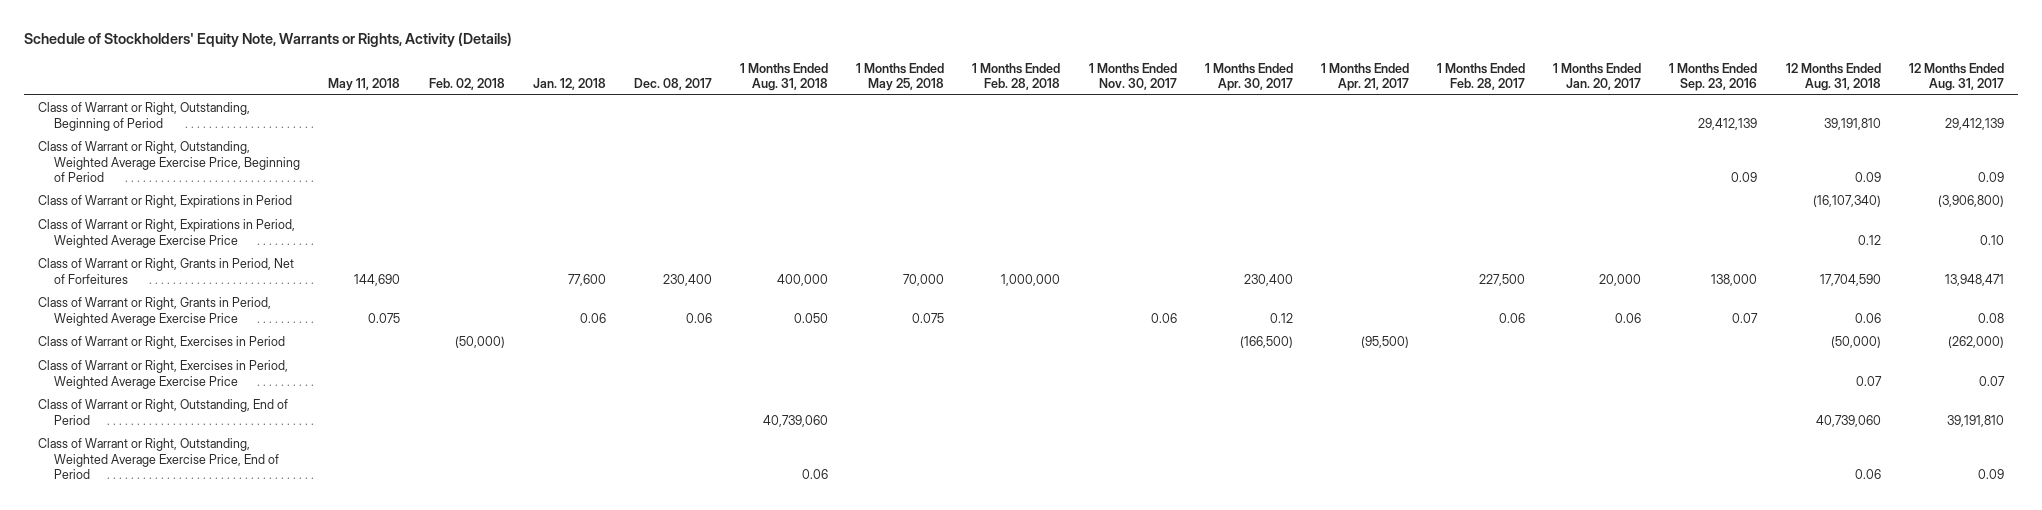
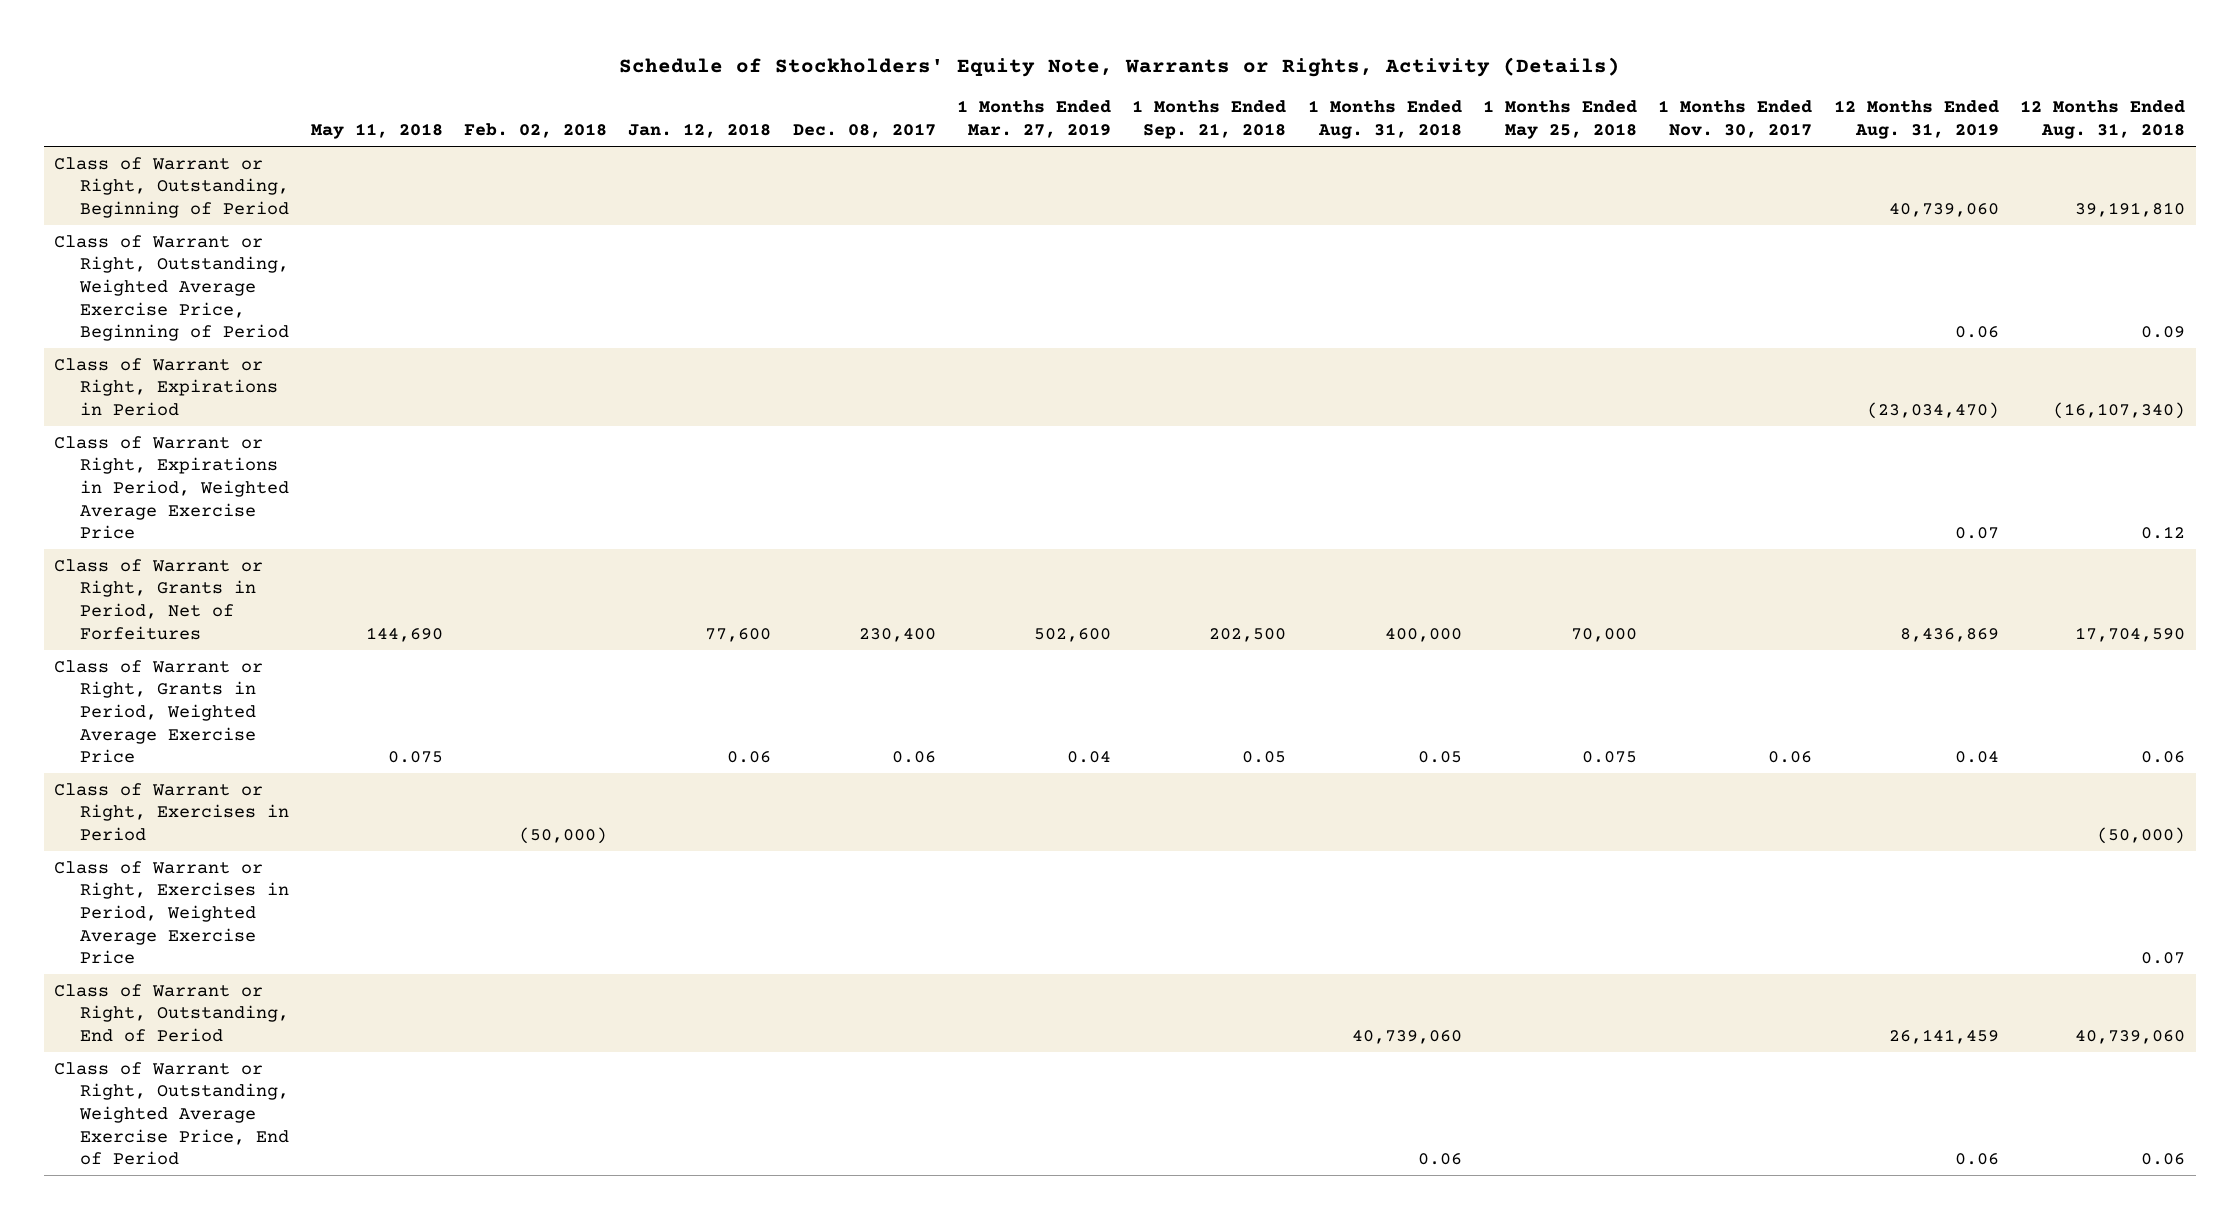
- | May 11, 2018 | Feb. 02, 2018 | Jan. 12, 2018 | Dec. 08, 2017 | 1 Months Ended Aug. 31, 2018 | 1 Months Ended May 25, 2018 | 1 Months Ended Feb. 28, 2018 | 1 Months Ended Nov. 30, 2017 | 1 Months Ended Apr. 30, 2017 | 1 Months Ended Apr. 21, 2017 | 1 Months Ended Feb. 28, 2017 | 1 Months Ended Jan. 20, 2017 | 1 Months Ended Sep. 23, 2016 | 12 Months Ended Aug. 31, 2018 | 12 Months Ended Aug. 31, 2017
+ | May 11, 2018 | Feb. 02, 2018 | Jan. 12, 2018 | Dec. 08, 2017 | 1 Months Ended Mar. 27, 2019 | 1 Months Ended Sep. 21, 2018 | 1 Months Ended Aug. 31, 2018 | 1 Months Ended May 25, 2018 | 1 Months Ended Nov. 30, 2017 | 12 Months Ended Aug. 31, 2019 | 12 Months Ended Aug. 31, 2018
- Class of Warrant or Right, Grants in Period, Weighted Average Exercise Price | 0.075 | | 0.06 | 0.06 | 0.050 | 0.075 | | 0.06 | 0.12 | | 0.06 | 0.06 | 0.07 | 0.06 | 0.08
+ Class of Warrant or Right, Grants in Period, Weighted Average Exercise Price | 0.075 | | 0.06 | 0.06 | 0.04 | 0.05 | 0.05 | 0.075 | 0.06 | 0.04 | 0.06

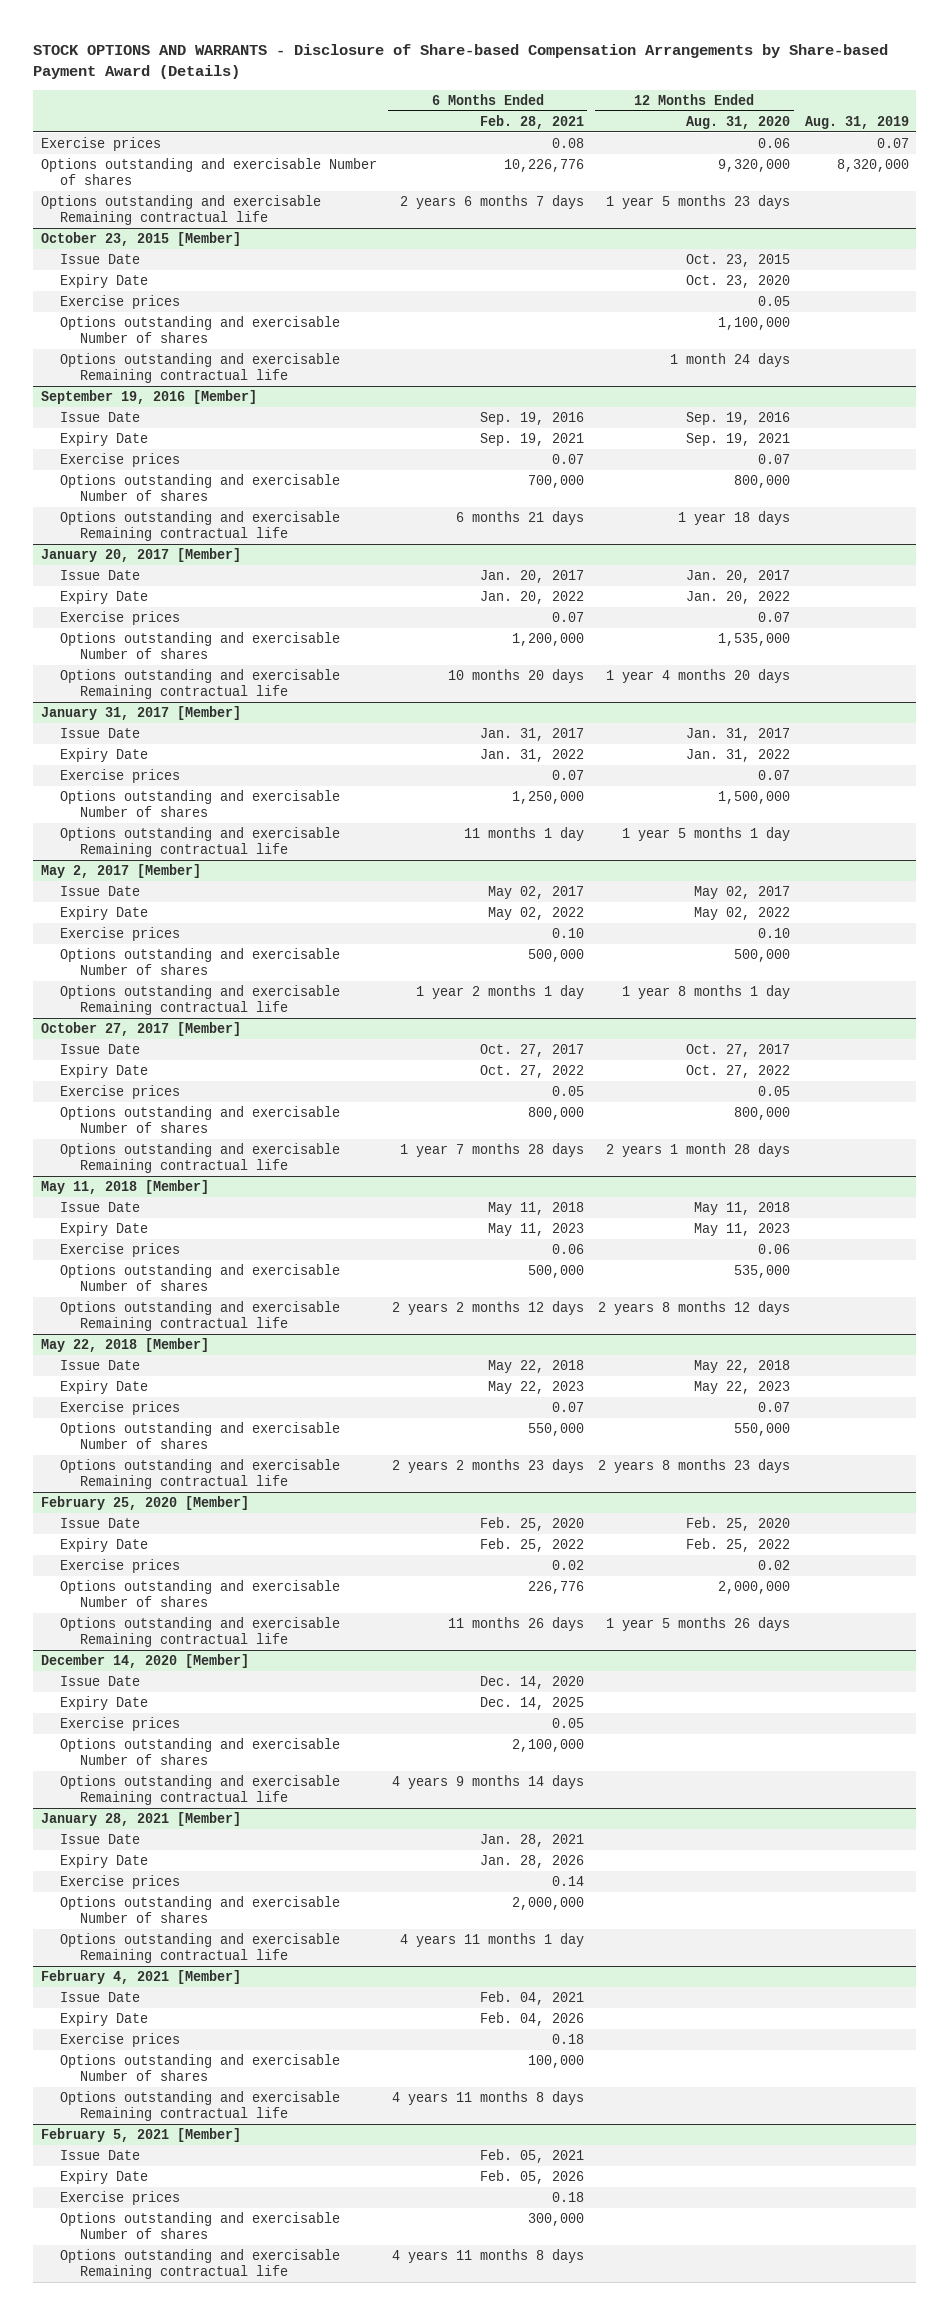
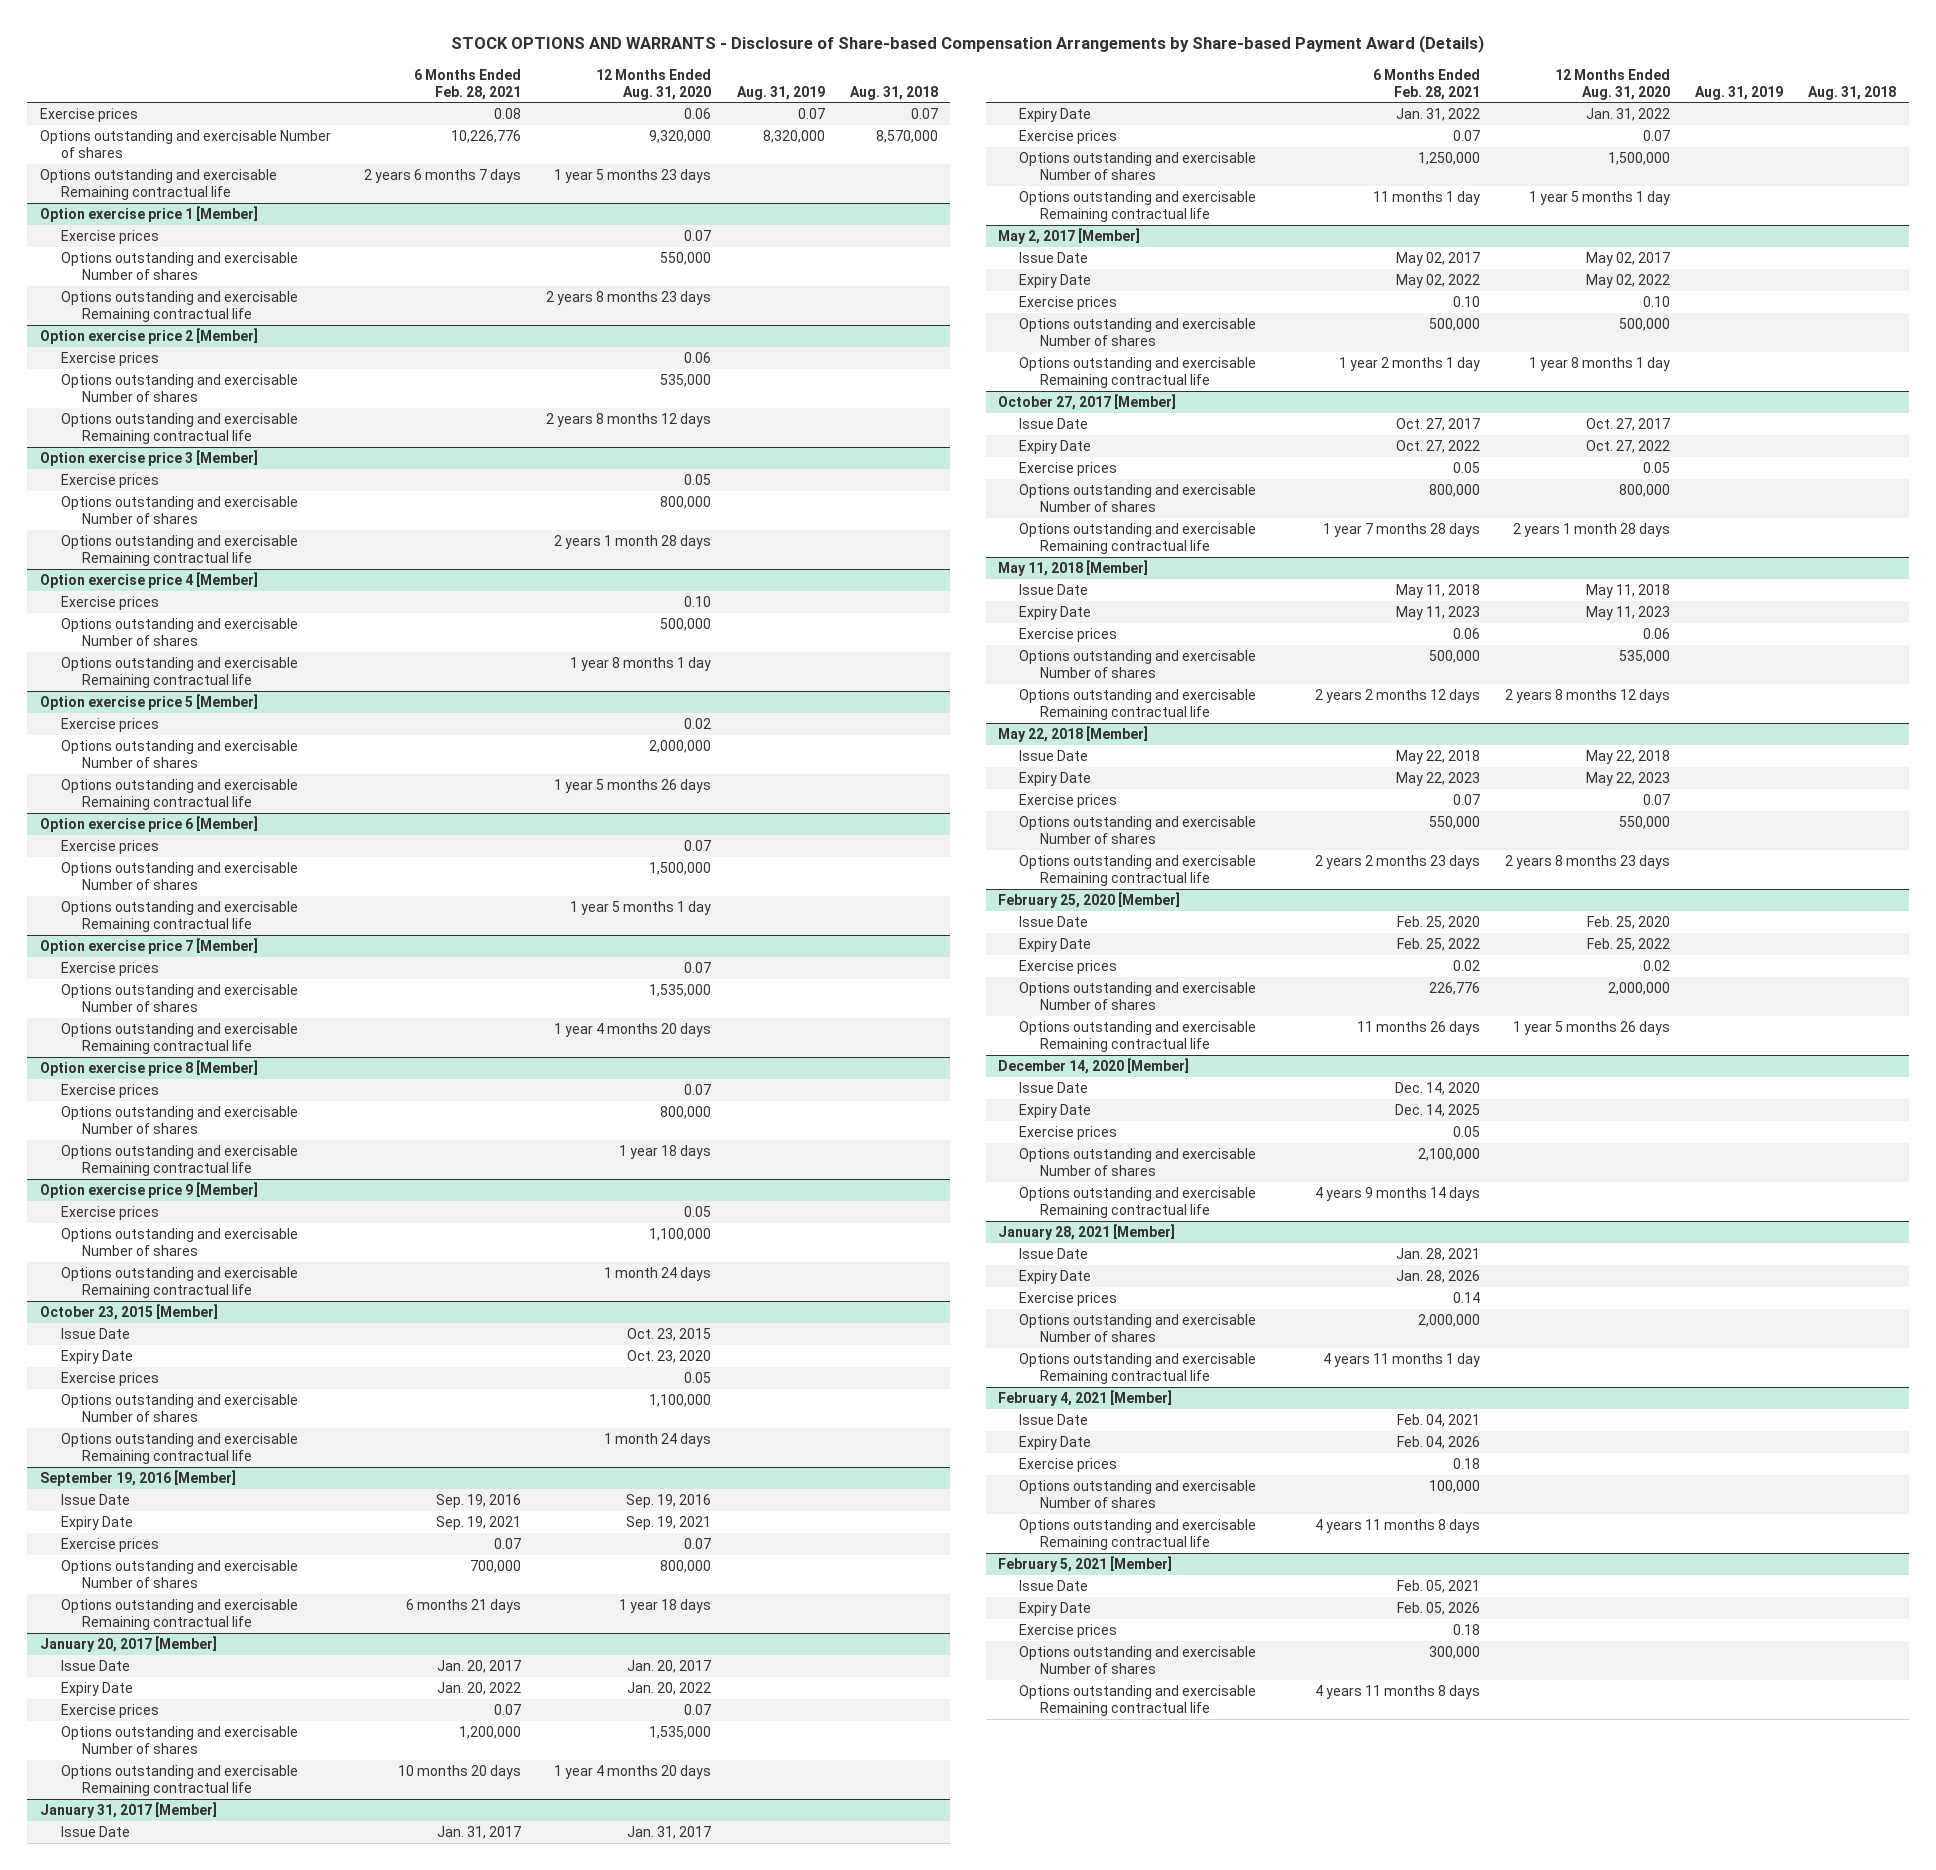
- | 6 Months Ended Feb. 28, 2021 | 12 Months Ended Aug. 31, 2020 | Aug. 31, 2019
+ | 6 Months Ended Feb. 28, 2021 | 12 Months Ended Aug. 31, 2020 | Aug. 31, 2019 | Aug. 31, 2018
+ Option exercise price 1 [Member]
+ Exercise prices | | 0.07 | |
+ Options outstanding and exercisable Number of shares | | 550,000 | |
+ Options outstanding and exercisable Remaining contractual life | | 2 years 8 months 23 days | |
+ Option exercise price 2 [Member]
+ Exercise prices | | 0.06 | |
+ Options outstanding and exercisable Number of shares | | 535,000 | |
+ Options outstanding and exercisable Remaining contractual life | | 2 years 8 months 12 days | |
+ Option exercise price 3 [Member]
+ Exercise prices | | 0.05 | |
+ Options outstanding and exercisable Number of shares | | 800,000 | |
+ Options outstanding and exercisable Remaining contractual life | | 2 years 1 month 28 days | |
+ Option exercise price 4 [Member]
+ Exercise prices | | 0.10 | |
+ Options outstanding and exercisable Number of shares | | 500,000 | |
+ Options outstanding and exercisable Remaining contractual life | | 1 year 8 months 1 day | |
+ Option exercise price 5 [Member]
+ Exercise prices | | 0.02 | |
+ Options outstanding and exercisable Number of shares | | 2,000,000 | |
+ Options outstanding and exercisable Remaining contractual life | | 1 year 5 months 26 days | |
+ Option exercise price 6 [Member]
+ Exercise prices | | 0.07 | |
+ Options outstanding and exercisable Number of shares | | 1,500,000 | |
+ Options outstanding and exercisable Remaining contractual life | | 1 year 5 months 1 day | |
+ Option exercise price 7 [Member]
+ Exercise prices | | 0.07 | |
+ Options outstanding and exercisable Number of shares | | 1,535,000 | |
+ Options outstanding and exercisable Remaining contractual life | | 1 year 4 months 20 days | |
+ Option exercise price 8 [Member]
+ Exercise prices | | 0.07 | |
+ Options outstanding and exercisable Number of shares | | 800,000 | |
+ Options outstanding and exercisable Remaining contractual life | | 1 year 18 days | |
+ Option exercise price 9 [Member]
+ Exercise prices | | 0.05 | |
+ Options outstanding and exercisable Number of shares | | 1,100,000 | |
+ Options outstanding and exercisable Remaining contractual life | | 1 month 24 days | |

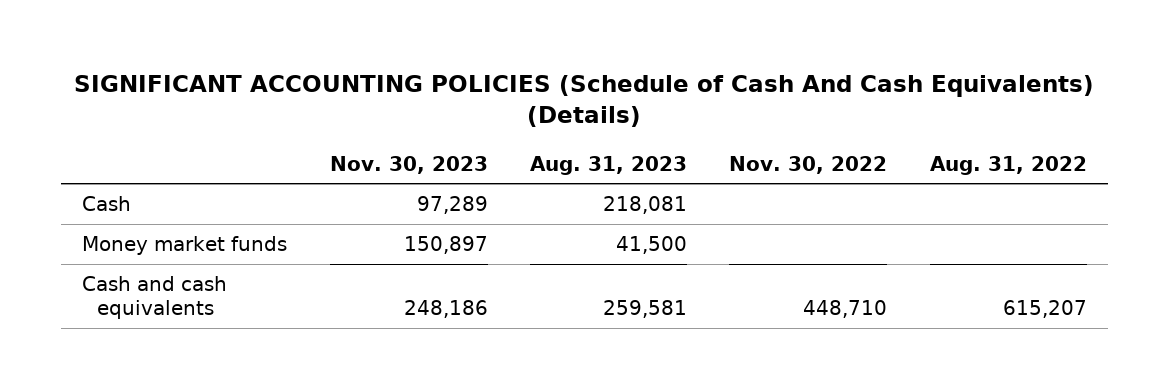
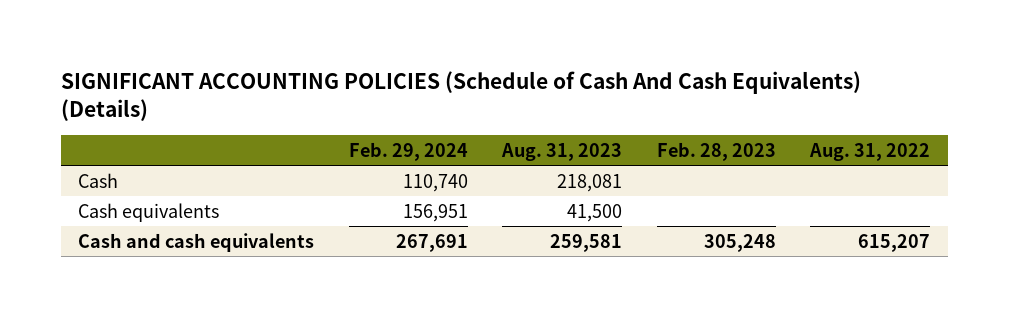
- | Nov. 30, 2023 | Aug. 31, 2023 | Nov. 30, 2022 | Aug. 31, 2022
+ | Feb. 29, 2024 | Aug. 31, 2023 | Feb. 28, 2023 | Aug. 31, 2022
- Money market funds | 150,897 | 41,500 | |
+ Cash equivalents | 156,951 | 41,500 | |

